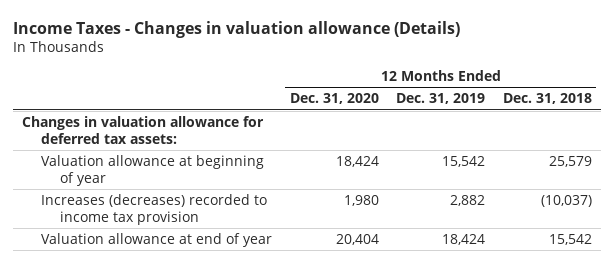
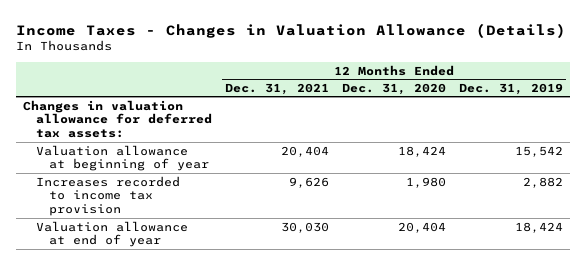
- Income Taxes - Changes in valuation allowance (Details)
+ Income Taxes - Changes in Valuation Allowance (Details)
- | 12 Months Ended Dec. 31, 2020 | 12 Months Ended Dec. 31, 2019 | 12 Months Ended Dec. 31, 2018
+ | 12 Months Ended Dec. 31, 2021 | 12 Months Ended Dec. 31, 2020 | 12 Months Ended Dec. 31, 2019
- Increases (decreases) recorded to income tax provision | 1,980 | 2,882 | (10,037)
+ Increases recorded to income tax provision | 9,626 | 1,980 | 2,882

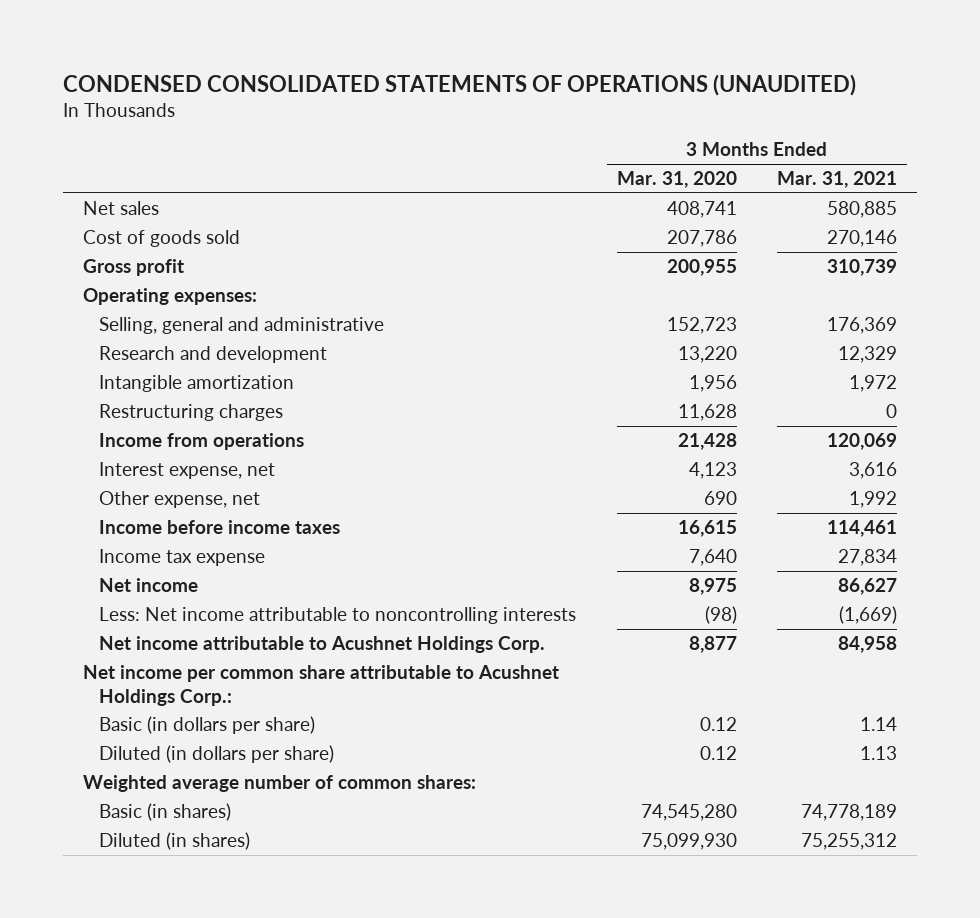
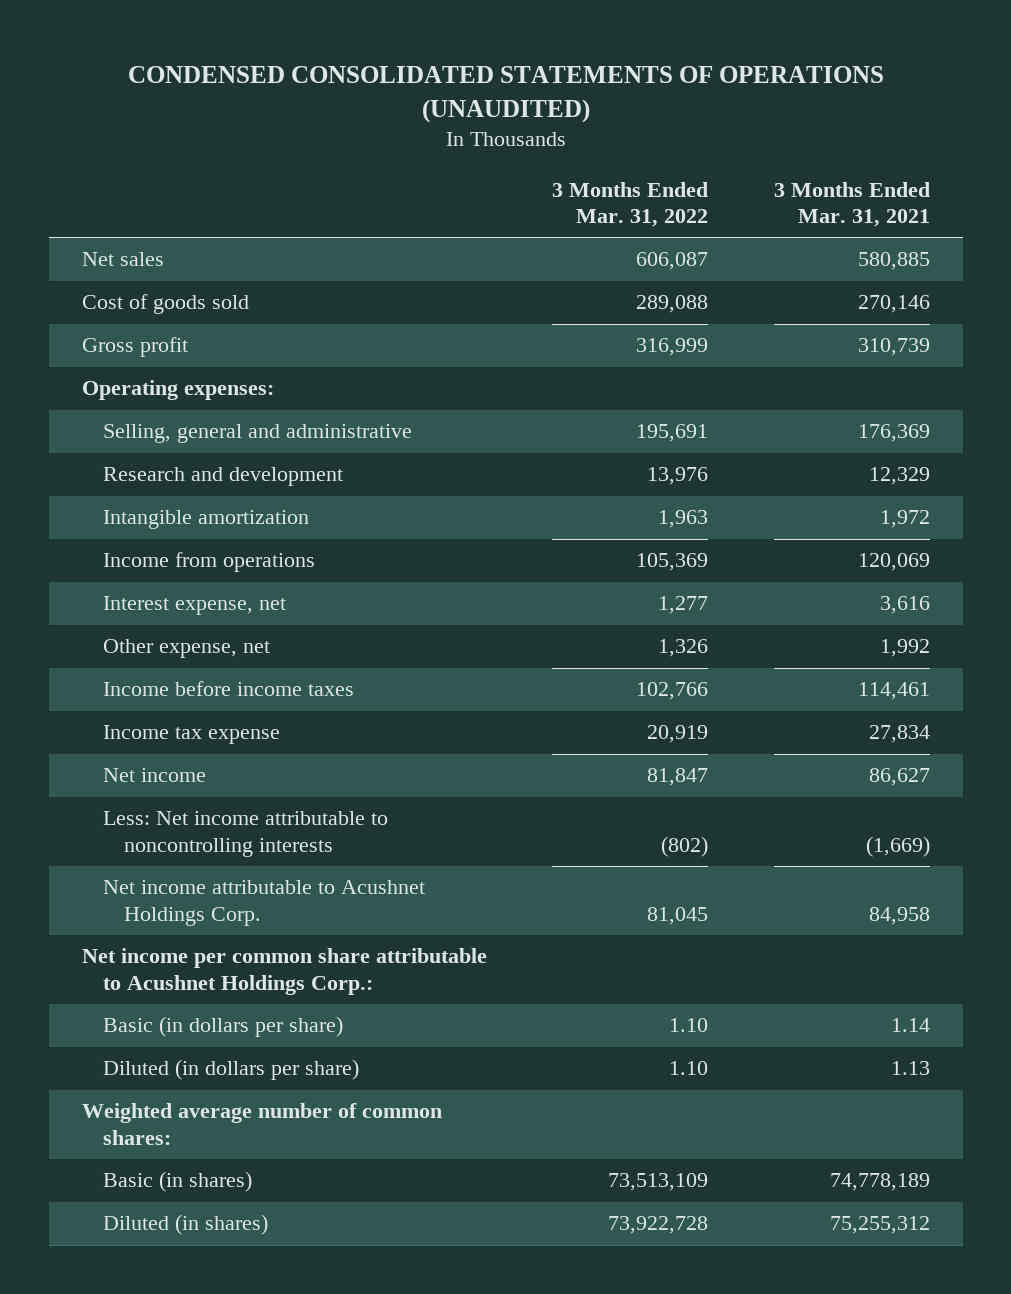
- | 3 Months Ended Mar. 31, 2020 | 3 Months Ended Mar. 31, 2021
+ | 3 Months Ended Mar. 31, 2022 | 3 Months Ended Mar. 31, 2021
- Restructuring charges | 11,628 | 0

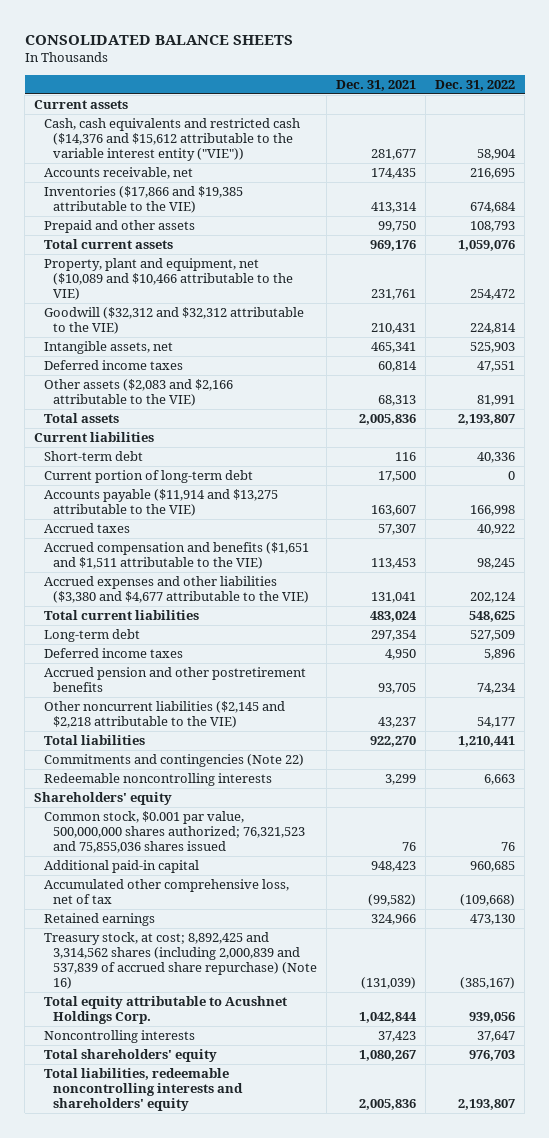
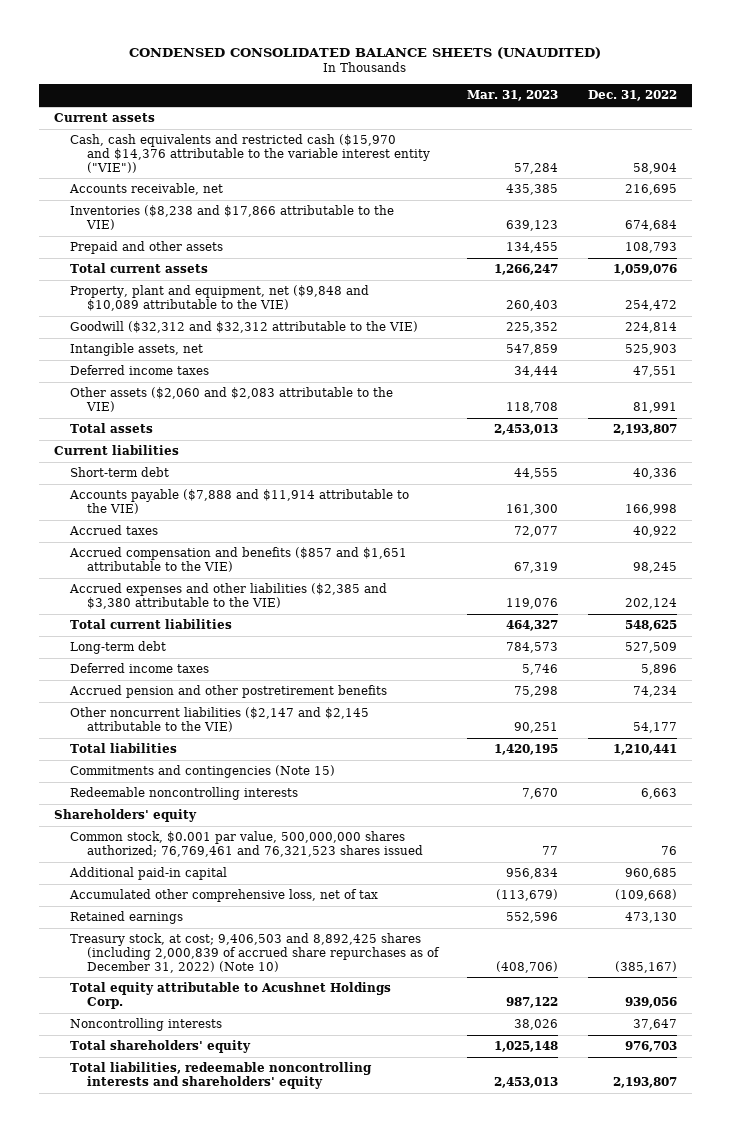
- CONSOLIDATED BALANCE SHEETS
+ CONDENSED CONSOLIDATED BALANCE SHEETS (UNAUDITED)
- | Dec. 31, 2021 | Dec. 31, 2022
+ | Mar. 31, 2023 | Dec. 31, 2022
- Cash, cash equivalents and restricted cash ($14,376 and $15,612 attributable to the variable interest entity ("VIE")) | 281,677 | 58,904
+ Cash, cash equivalents and restricted cash ($15,970 and $14,376 attributable to the variable interest entity ("VIE")) | 57,284 | 58,904
- Inventories ($17,866 and $19,385 attributable to the VIE) | 413,314 | 674,684
+ Inventories ($8,238 and $17,866 attributable to the VIE) | 639,123 | 674,684
- Property, plant and equipment, net ($10,089 and $10,466 attributable to the VIE) | 231,761 | 254,472
+ Property, plant and equipment, net ($9,848 and $10,089 attributable to the VIE) | 260,403 | 254,472
- Other assets ($2,083 and $2,166 attributable to the VIE) | 68,313 | 81,991
+ Other assets ($2,060 and $2,083 attributable to the VIE) | 118,708 | 81,991
- Current portion of long-term debt | 17,500 | 0
- Accounts payable ($11,914 and $13,275 attributable to the VIE) | 163,607 | 166,998
+ Accounts payable ($7,888 and $11,914 attributable to the VIE) | 161,300 | 166,998
- Accrued compensation and benefits ($1,651 and $1,511 attributable to the VIE) | 113,453 | 98,245
- Accrued expenses and other liabilities ($3,380 and $4,677 attributable to the VIE) | 131,041 | 202,124
+ Accrued compensation and benefits ($857 and $1,651 attributable to the VIE) | 67,319 | 98,245
+ Accrued expenses and other liabilities ($2,385 and $3,380 attributable to the VIE) | 119,076 | 202,124
- Other noncurrent liabilities ($2,145 and $2,218 attributable to the VIE) | 43,237 | 54,177
+ Other noncurrent liabilities ($2,147 and $2,145 attributable to the VIE) | 90,251 | 54,177
- Commitments and contingencies (Note 22)
+ Commitments and contingencies (Note 15)
- Common stock, $0.001 par value, 500,000,000 shares authorized; 76,321,523 and 75,855,036 shares issued | 76 | 76
+ Common stock, $0.001 par value, 500,000,000 shares authorized; 76,769,461 and 76,321,523 shares issued | 77 | 76
- Treasury stock, at cost; 8,892,425 and 3,314,562 shares (including 2,000,839 and 537,839 of accrued share repurchase) (Note 16) | (131,039) | (385,167)
+ Treasury stock, at cost; 9,406,503 and 8,892,425 shares (including 2,000,839 of accrued share repurchases as of December 31, 2022) (Note 10) | (408,706) | (385,167)

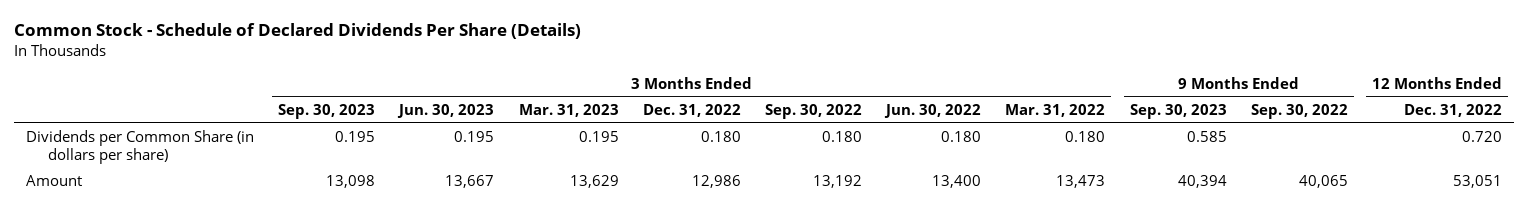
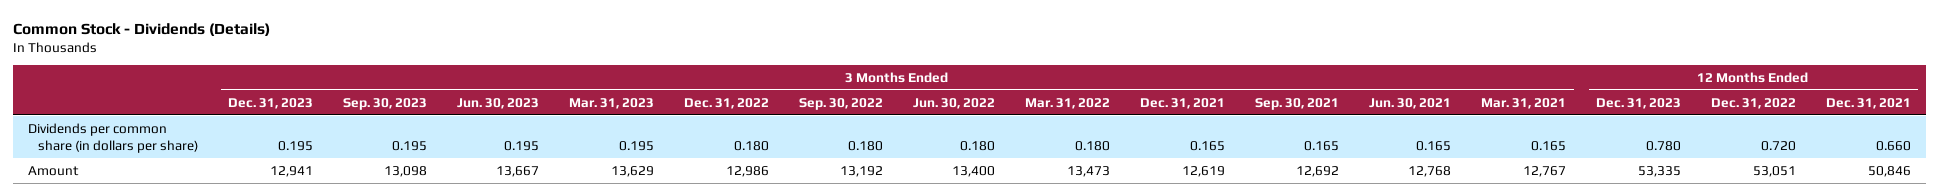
- Common Stock - Schedule of Declared Dividends Per Share (Details)
+ Common Stock - Dividends (Details)
- | 3 Months Ended Sep. 30, 2023 | 3 Months Ended Jun. 30, 2023 | 3 Months Ended Mar. 31, 2023 | 3 Months Ended Dec. 31, 2022 | 3 Months Ended Sep. 30, 2022 | 3 Months Ended Jun. 30, 2022 | 3 Months Ended Mar. 31, 2022 | 9 Months Ended Sep. 30, 2023 | 9 Months Ended Sep. 30, 2022 | 12 Months Ended Dec. 31, 2022
+ | 3 Months Ended Dec. 31, 2023 | 3 Months Ended Sep. 30, 2023 | 3 Months Ended Jun. 30, 2023 | 3 Months Ended Mar. 31, 2023 | 3 Months Ended Dec. 31, 2022 | 3 Months Ended Sep. 30, 2022 | 3 Months Ended Jun. 30, 2022 | 3 Months Ended Mar. 31, 2022 | 3 Months Ended Dec. 31, 2021 | 3 Months Ended Sep. 30, 2021 | 3 Months Ended Jun. 30, 2021 | 3 Months Ended Mar. 31, 2021 | 12 Months Ended Dec. 31, 2023 | 12 Months Ended Dec. 31, 2022 | 12 Months Ended Dec. 31, 2021
- Dividends per Common Share (in dollars per share) | 0.195 | 0.195 | 0.195 | 0.180 | 0.180 | 0.180 | 0.180 | 0.585 | | 0.720
+ Dividends per common share (in dollars per share) | 0.195 | 0.195 | 0.195 | 0.195 | 0.180 | 0.180 | 0.180 | 0.180 | 0.165 | 0.165 | 0.165 | 0.165 | 0.780 | 0.720 | 0.660

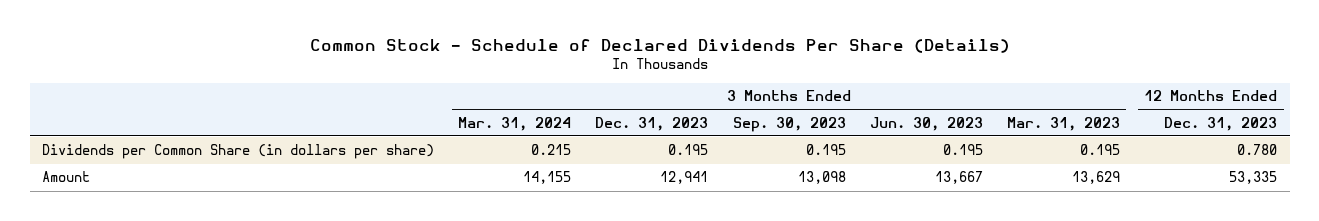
- Common Stock - Dividends (Details)
+ Common Stock - Schedule of Declared Dividends Per Share (Details)
- | 3 Months Ended Dec. 31, 2023 | 3 Months Ended Sep. 30, 2023 | 3 Months Ended Jun. 30, 2023 | 3 Months Ended Mar. 31, 2023 | 3 Months Ended Dec. 31, 2022 | 3 Months Ended Sep. 30, 2022 | 3 Months Ended Jun. 30, 2022 | 3 Months Ended Mar. 31, 2022 | 3 Months Ended Dec. 31, 2021 | 3 Months Ended Sep. 30, 2021 | 3 Months Ended Jun. 30, 2021 | 3 Months Ended Mar. 31, 2021 | 12 Months Ended Dec. 31, 2023 | 12 Months Ended Dec. 31, 2022 | 12 Months Ended Dec. 31, 2021
+ | 3 Months Ended Mar. 31, 2024 | 3 Months Ended Dec. 31, 2023 | 3 Months Ended Sep. 30, 2023 | 3 Months Ended Jun. 30, 2023 | 3 Months Ended Mar. 31, 2023 | 12 Months Ended Dec. 31, 2023
- Dividends per common share (in dollars per share) | 0.195 | 0.195 | 0.195 | 0.195 | 0.180 | 0.180 | 0.180 | 0.180 | 0.165 | 0.165 | 0.165 | 0.165 | 0.780 | 0.720 | 0.660
+ Dividends per Common Share (in dollars per share) | 0.215 | 0.195 | 0.195 | 0.195 | 0.195 | 0.780

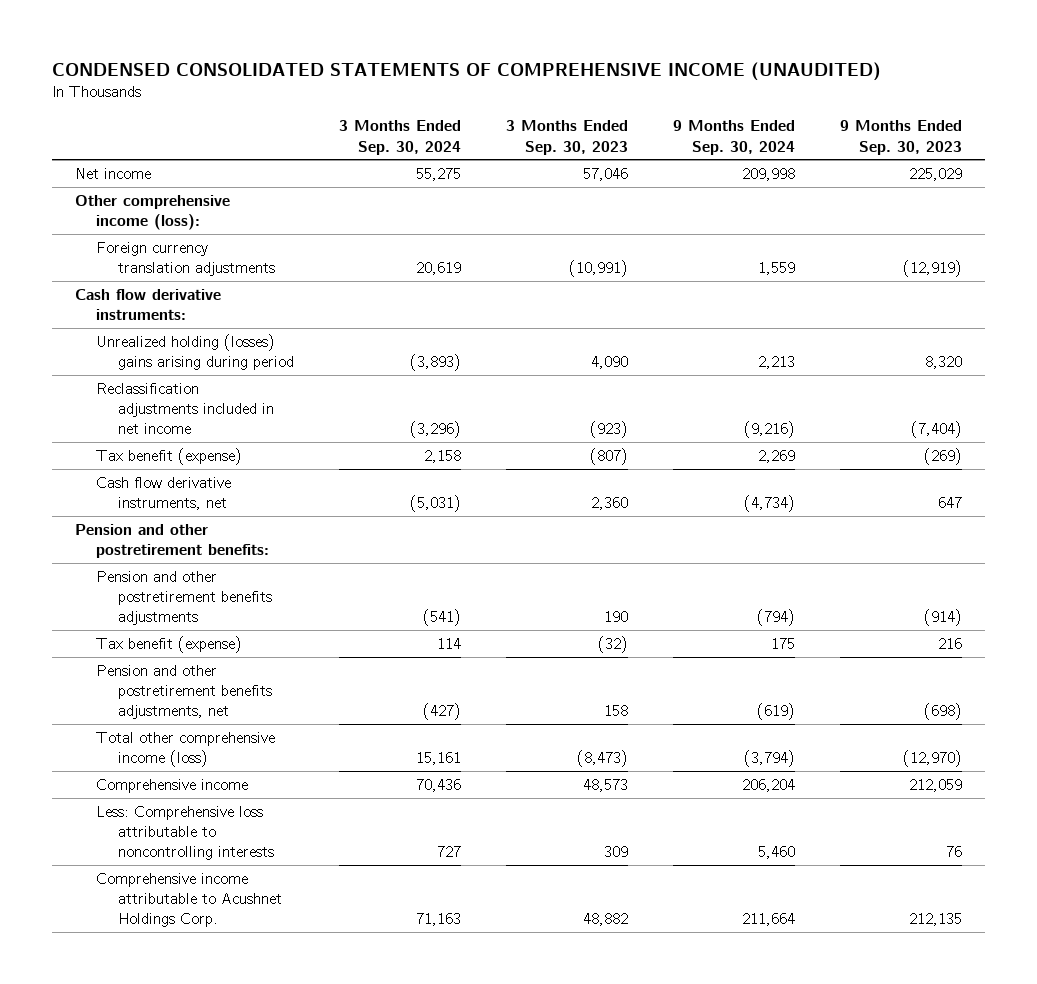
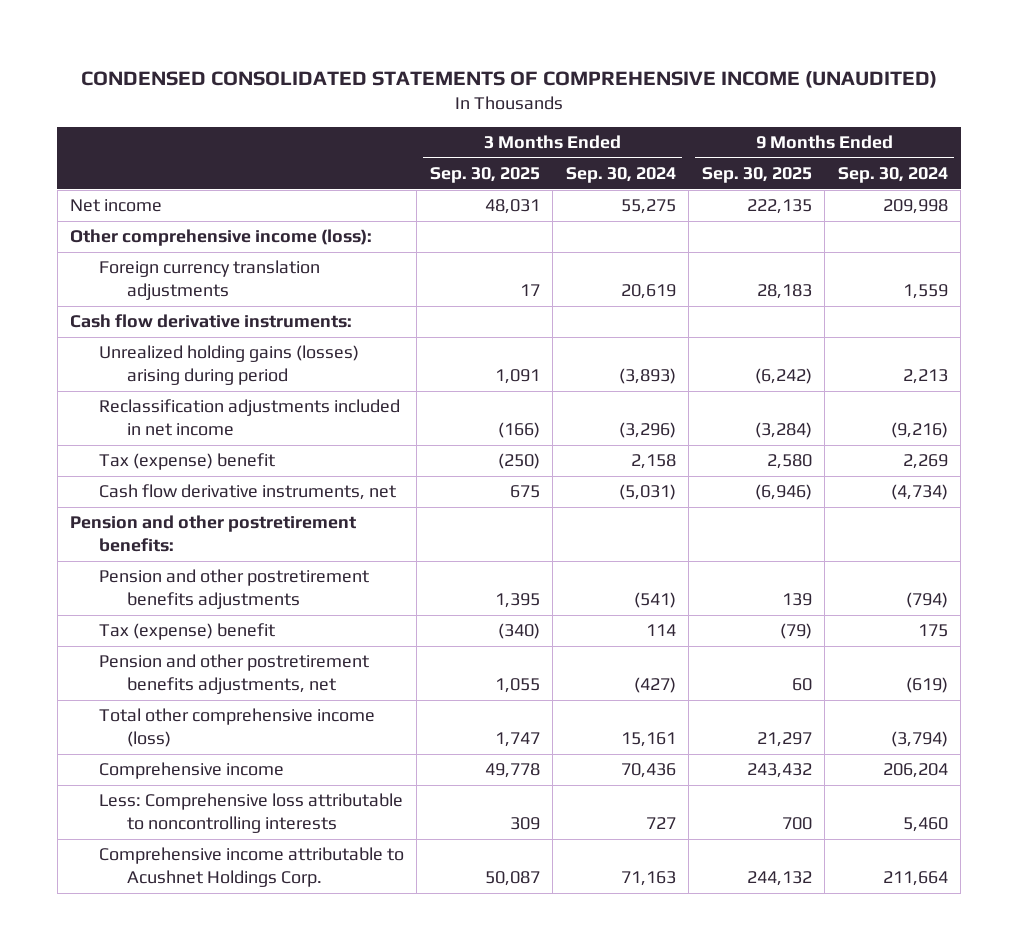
- | 3 Months Ended Sep. 30, 2024 | 3 Months Ended Sep. 30, 2023 | 9 Months Ended Sep. 30, 2024 | 9 Months Ended Sep. 30, 2023
+ | 3 Months Ended Sep. 30, 2025 | 3 Months Ended Sep. 30, 2024 | 9 Months Ended Sep. 30, 2025 | 9 Months Ended Sep. 30, 2024
- Unrealized holding (losses) gains arising during period | (3,893) | 4,090 | 2,213 | 8,320
+ Unrealized holding gains (losses) arising during period | 1,091 | (3,893) | (6,242) | 2,213
- Tax benefit (expense) | 2,158 | (807) | 2,269 | (269)
+ Tax (expense) benefit | (250) | 2,158 | 2,580 | 2,269
- Tax benefit (expense) | 114 | (32) | 175 | 216
+ Tax (expense) benefit | (340) | 114 | (79) | 175

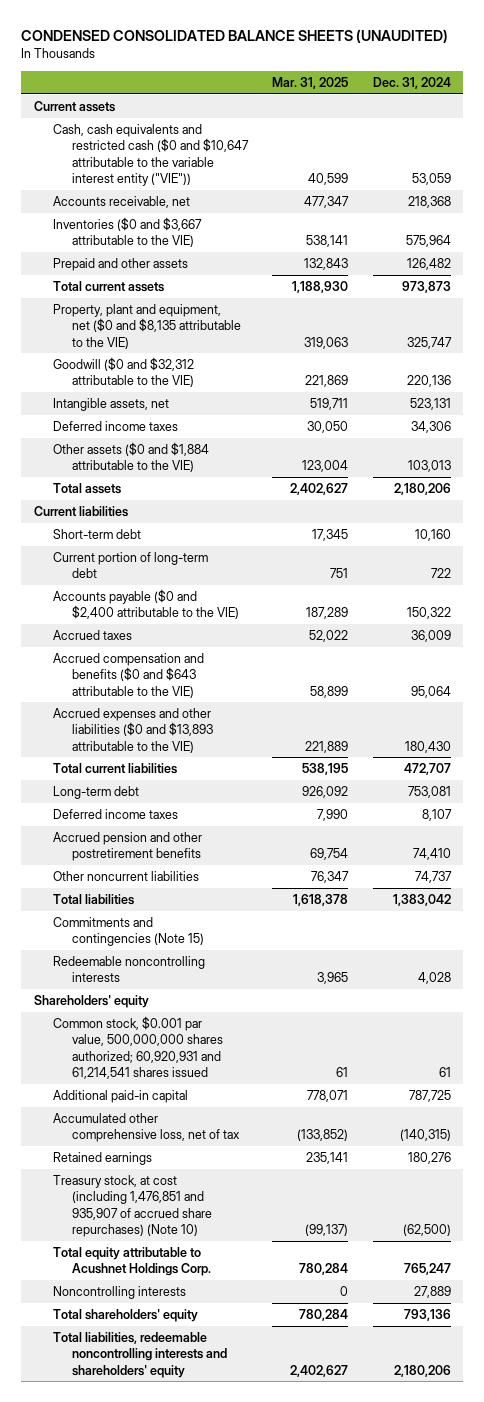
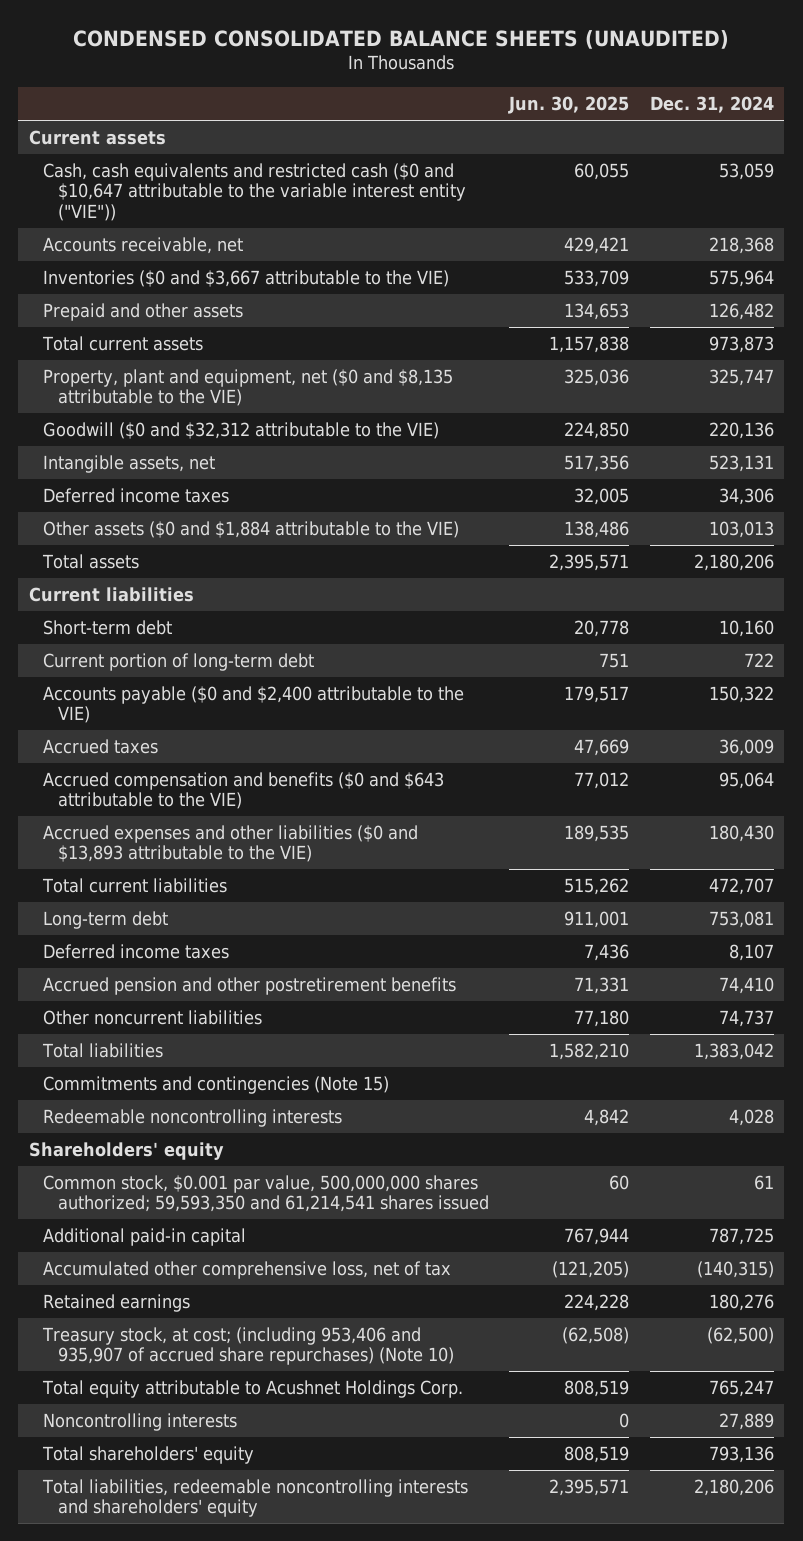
- | Mar. 31, 2025 | Dec. 31, 2024
+ | Jun. 30, 2025 | Dec. 31, 2024
- Common stock, $0.001 par value, 500,000,000 shares authorized; 60,920,931 and 61,214,541 shares issued | 61 | 61
+ Common stock, $0.001 par value, 500,000,000 shares authorized; 59,593,350 and 61,214,541 shares issued | 60 | 61
- Treasury stock, at cost (including 1,476,851 and 935,907 of accrued share repurchases) (Note 10) | (99,137) | (62,500)
+ Treasury stock, at cost; (including 953,406 and 935,907 of accrued share repurchases) (Note 10) | (62,508) | (62,500)

